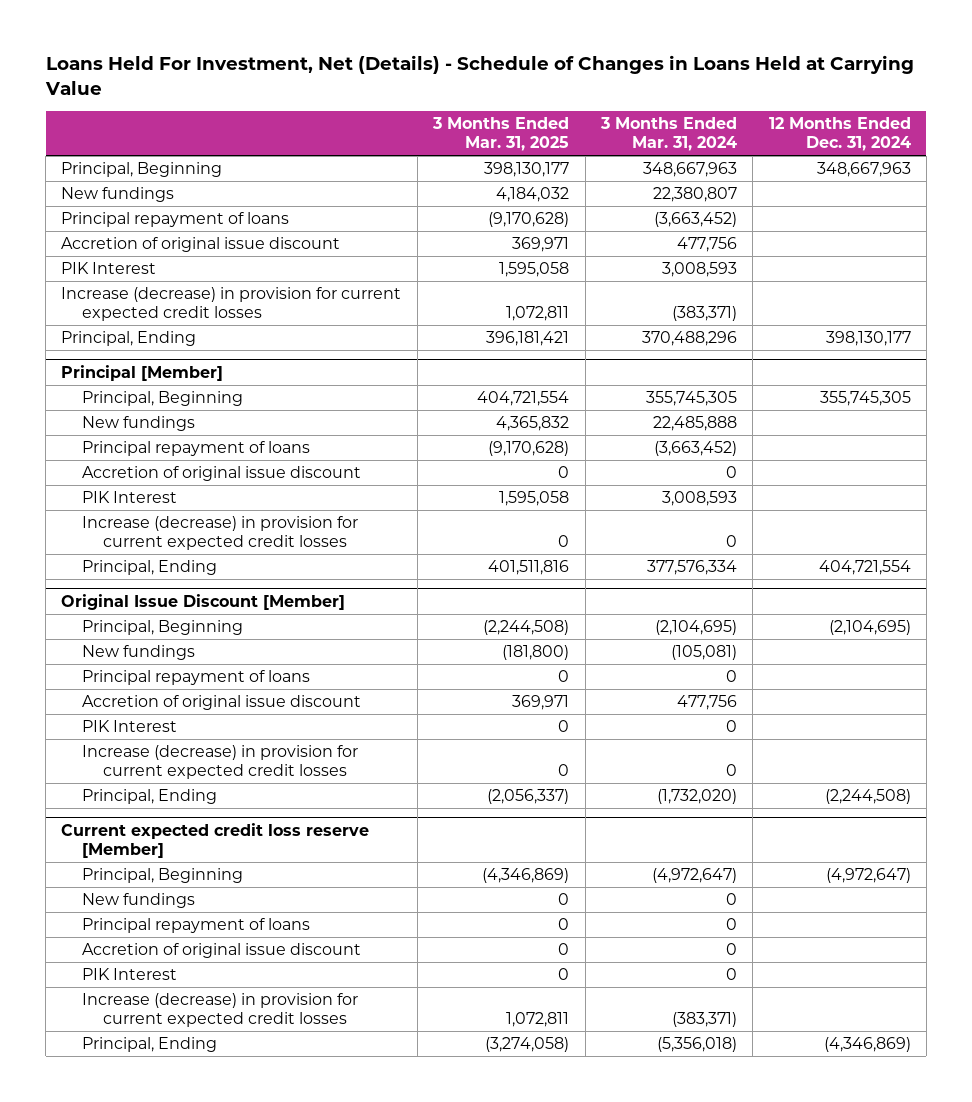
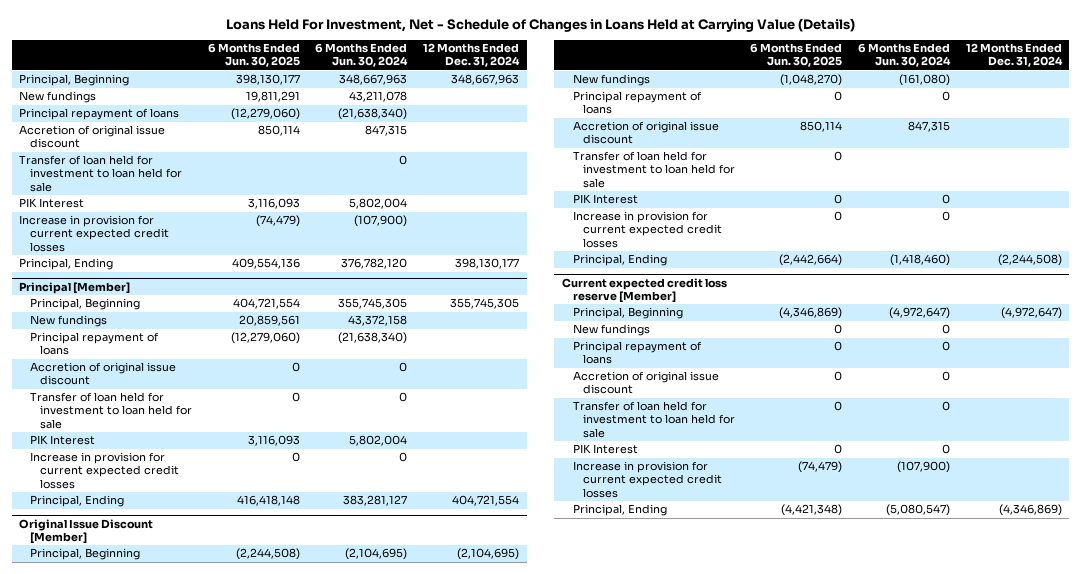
- Loans Held For Investment, Net (Details) - Schedule of Changes in Loans Held at Carrying Value
+ Loans Held For Investment, Net - Schedule of Changes in Loans Held at Carrying Value (Details)
- | 3 Months Ended Mar. 31, 2025 | 3 Months Ended Mar. 31, 2024 | 12 Months Ended Dec. 31, 2024
+ | 6 Months Ended Jun. 30, 2025 | 6 Months Ended Jun. 30, 2024 | 12 Months Ended Dec. 31, 2024
+ Transfer of loan held for investment to loan held for sale | | 0 |
- Increase (decrease) in provision for current expected credit losses | 1,072,811 | (383,371) |
+ Increase in provision for current expected credit losses | (74,479) | (107,900) |
@ Principal [Member]
+ Transfer of loan held for investment to loan held for sale | 0 | 0 |
- Increase (decrease) in provision for current expected credit losses | 0 | 0 |
+ Increase in provision for current expected credit losses | 0 | 0 |
@ Original Issue Discount [Member]
+ Transfer of loan held for investment to loan held for sale | 0 | |
- Increase (decrease) in provision for current expected credit losses | 0 | 0 |
+ Increase in provision for current expected credit losses | 0 | 0 |
@ Current expected credit loss reserve [Member]
+ Transfer of loan held for investment to loan held for sale | 0 | 0 |
- Increase (decrease) in provision for current expected credit losses | 1,072,811 | (383,371) |
+ Increase in provision for current expected credit losses | (74,479) | (107,900) |

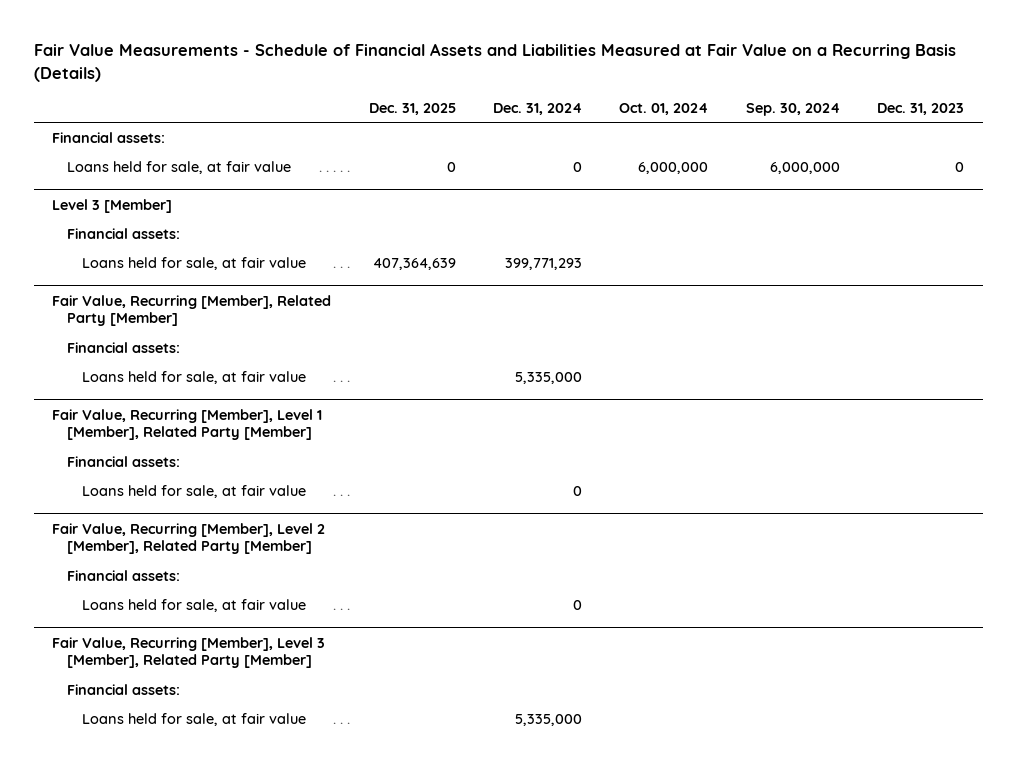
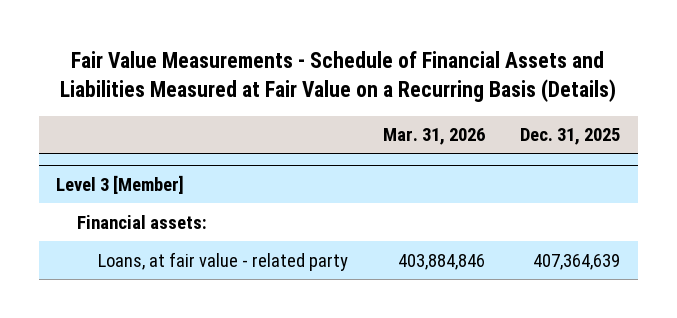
- | Dec. 31, 2025 | Dec. 31, 2024 | Oct. 01, 2024 | Sep. 30, 2024 | Dec. 31, 2023
+ | Mar. 31, 2026 | Dec. 31, 2025
- Financial assets:
- Loans held for sale, at fair value | 0 | 0 | 6,000,000 | 6,000,000 | 0
@ Level 3 [Member]
- Loans held for sale, at fair value | 407,364,639 | 399,771,293 | | |
- Fair Value, Recurring [Member], Related Party [Member]
- Financial assets:
- Loans held for sale, at fair value | | 5,335,000 | | |
- Fair Value, Recurring [Member], Level 1 [Member], Related Party [Member]
- Financial assets:
- Loans held for sale, at fair value | | 0 | | |
- Fair Value, Recurring [Member], Level 2 [Member], Related Party [Member]
- Financial assets:
- Loans held for sale, at fair value | | 0 | | |
- Fair Value, Recurring [Member], Level 3 [Member], Related Party [Member]
- Financial assets:
- Loans held for sale, at fair value | | 5,335,000 | | |
@ Level 3 [Member]
+ Loans, at fair value - related party | 403,884,846 | 407,364,639

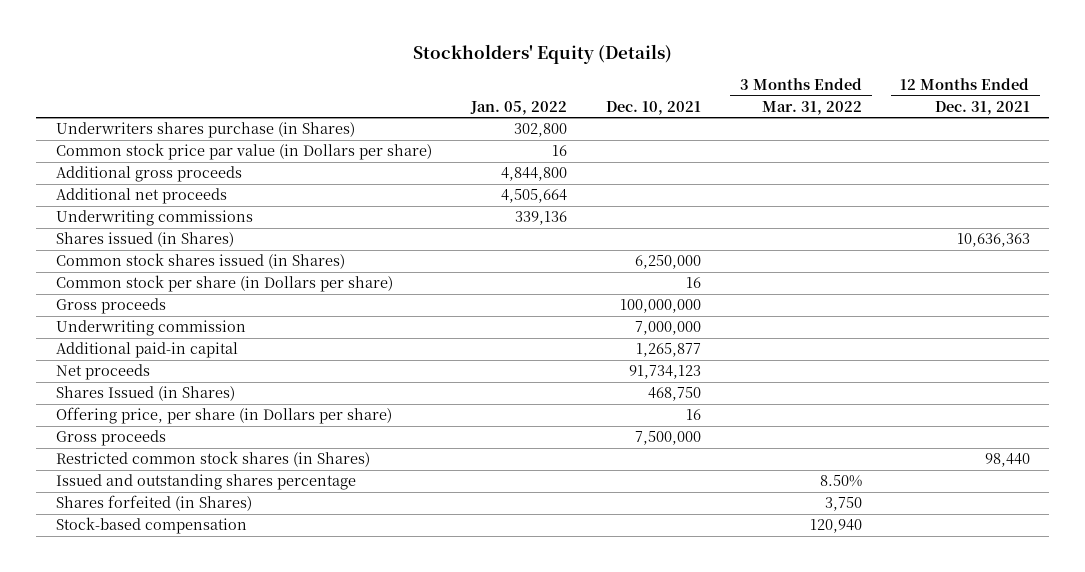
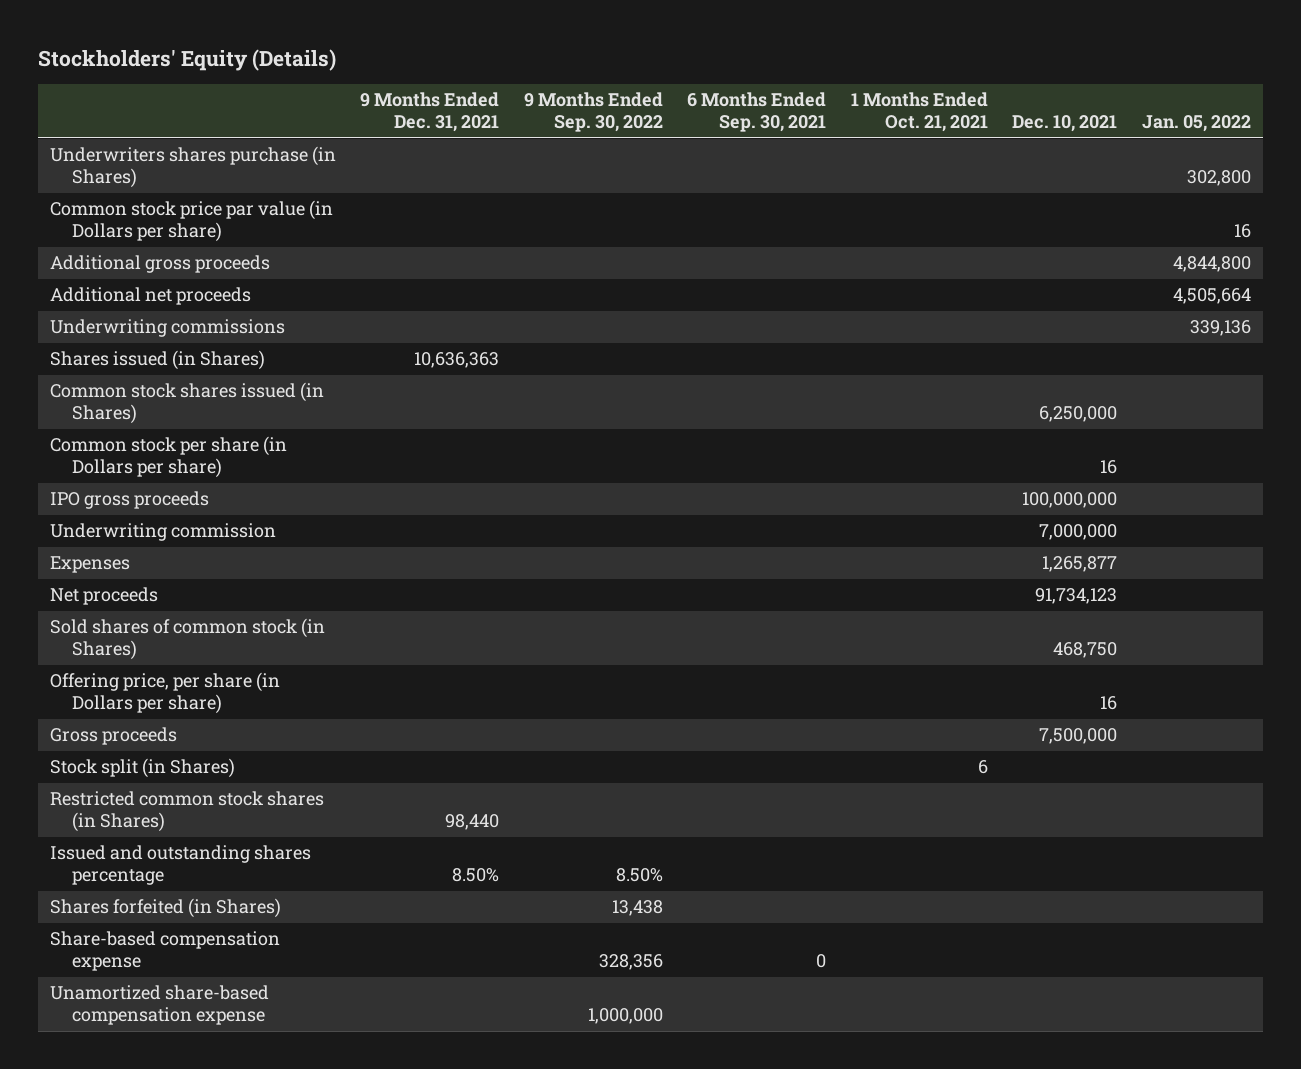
- | Jan. 05, 2022 | Dec. 10, 2021 | 3 Months Ended Mar. 31, 2022 | 12 Months Ended Dec. 31, 2021
+ | 9 Months Ended Dec. 31, 2021 | 9 Months Ended Sep. 30, 2022 | 6 Months Ended Sep. 30, 2021 | 1 Months Ended Oct. 21, 2021 | Dec. 10, 2021 | Jan. 05, 2022
- Gross proceeds | | 100,000,000 | |
+ IPO gross proceeds | | | | | 100,000,000 |
- Additional paid-in capital | | 1,265,877 | |
+ Expenses | | | | | 1,265,877 |
- Shares Issued (in Shares) | | 468,750 | |
+ Sold shares of common stock (in Shares) | | | | | 468,750 |
+ Stock split (in Shares) | | | | 6 | |
- Stock-based compensation | | | 120,940 |
+ Share-based compensation expense | | 328,356 | 0 | | |
+ Unamortized share-based compensation expense | | 1,000,000 | | | |

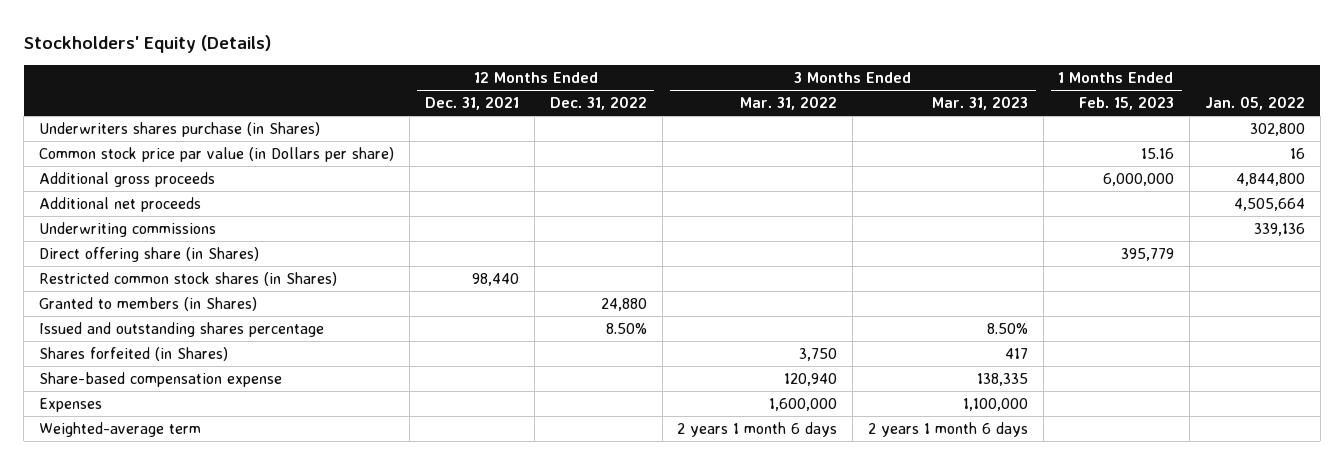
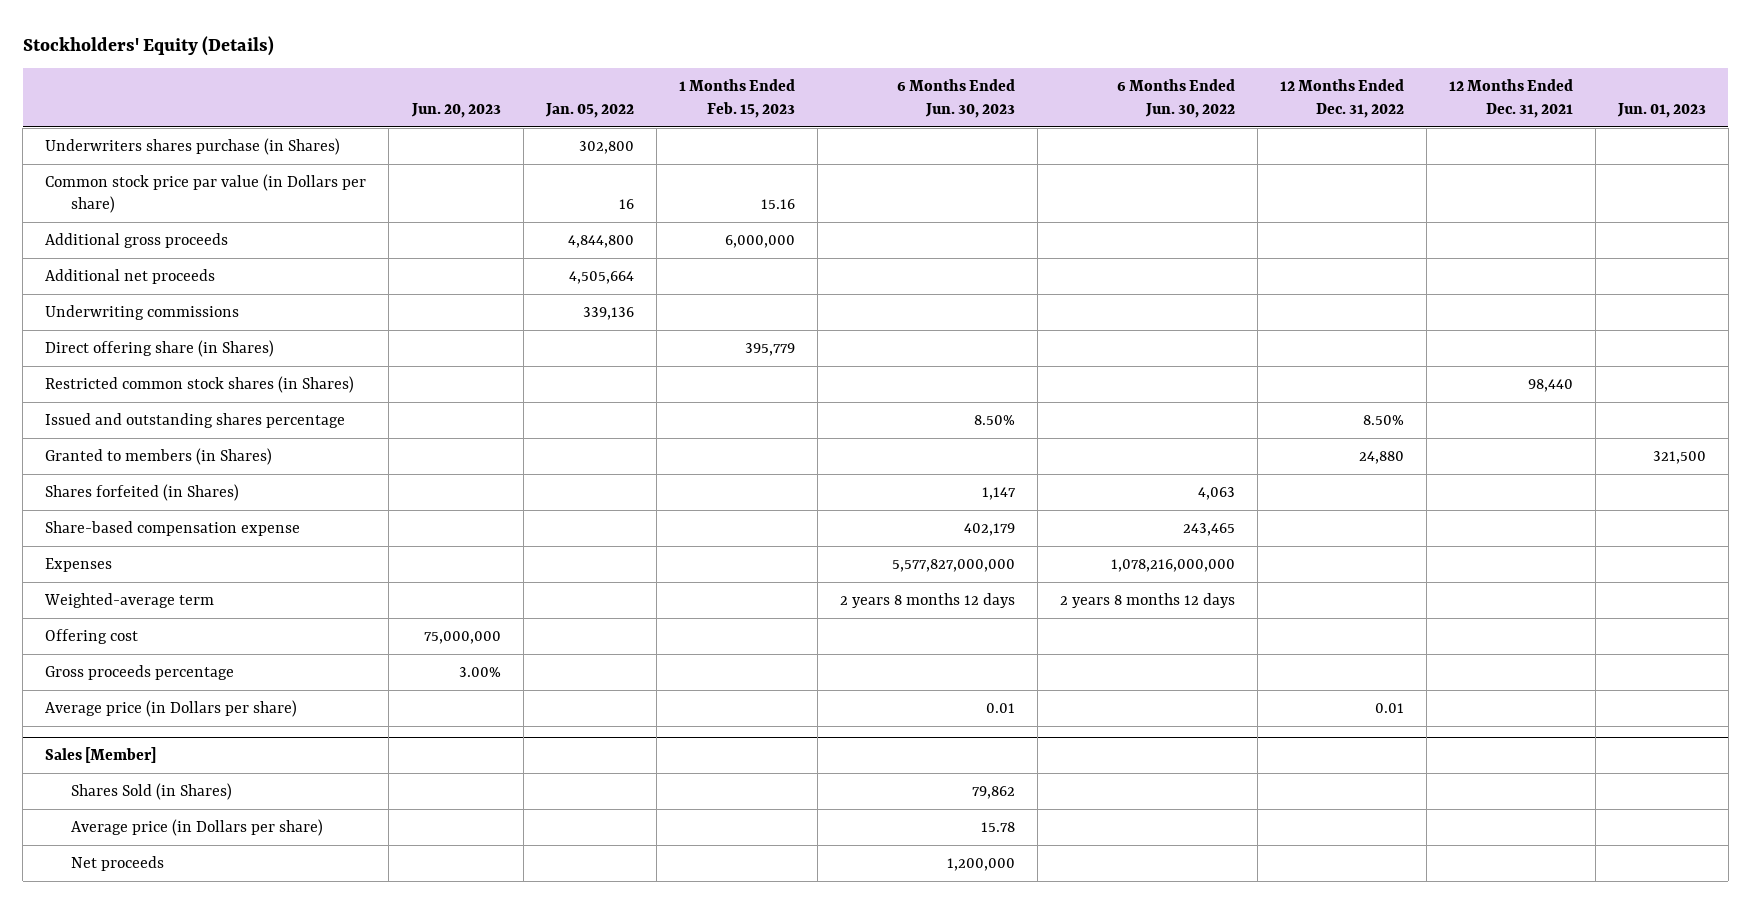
- | 12 Months Ended Dec. 31, 2021 | 12 Months Ended Dec. 31, 2022 | 3 Months Ended Mar. 31, 2022 | 3 Months Ended Mar. 31, 2023 | 1 Months Ended Feb. 15, 2023 | Jan. 05, 2022
+ | Jun. 20, 2023 | Jan. 05, 2022 | 1 Months Ended Feb. 15, 2023 | 6 Months Ended Jun. 30, 2023 | 6 Months Ended Jun. 30, 2022 | 12 Months Ended Dec. 31, 2022 | 12 Months Ended Dec. 31, 2021 | Jun. 01, 2023
moved down: Granted to members (in Shares) | | | | | | 24,880 | | 321,500
+ Offering cost | 75,000,000 | | | | | | |
+ Gross proceeds percentage | 3.00% | | | | | | |
+ Average price (in Dollars per share) | | | | 0.01 | | 0.01 | |
+ Sales [Member]
+ Shares Sold (in Shares) | | | | 79,862 | | | |
+ Average price (in Dollars per share) | | | | 15.78 | | | |
+ Net proceeds | | | | 1,200,000 | | | |

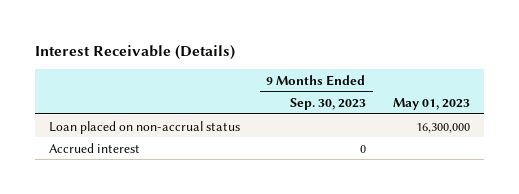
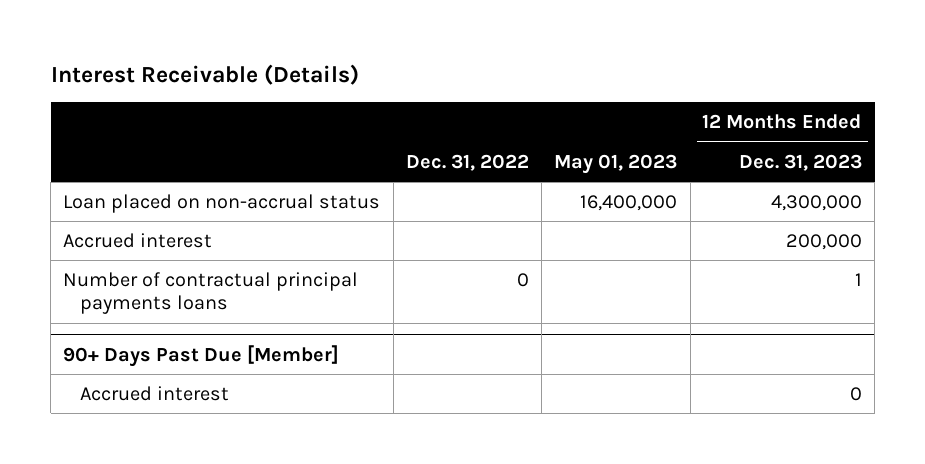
- | 9 Months Ended Sep. 30, 2023 | May 01, 2023
+ | Dec. 31, 2022 | May 01, 2023 | 12 Months Ended Dec. 31, 2023
- Loan placed on non-accrual status | | 16,300,000
+ Loan placed on non-accrual status | | 16,400,000 | 4,300,000
+ Number of contractual principal payments loans | 0 | | 1
+ 90+ Days Past Due [Member]
+ Accrued interest | | | 0

